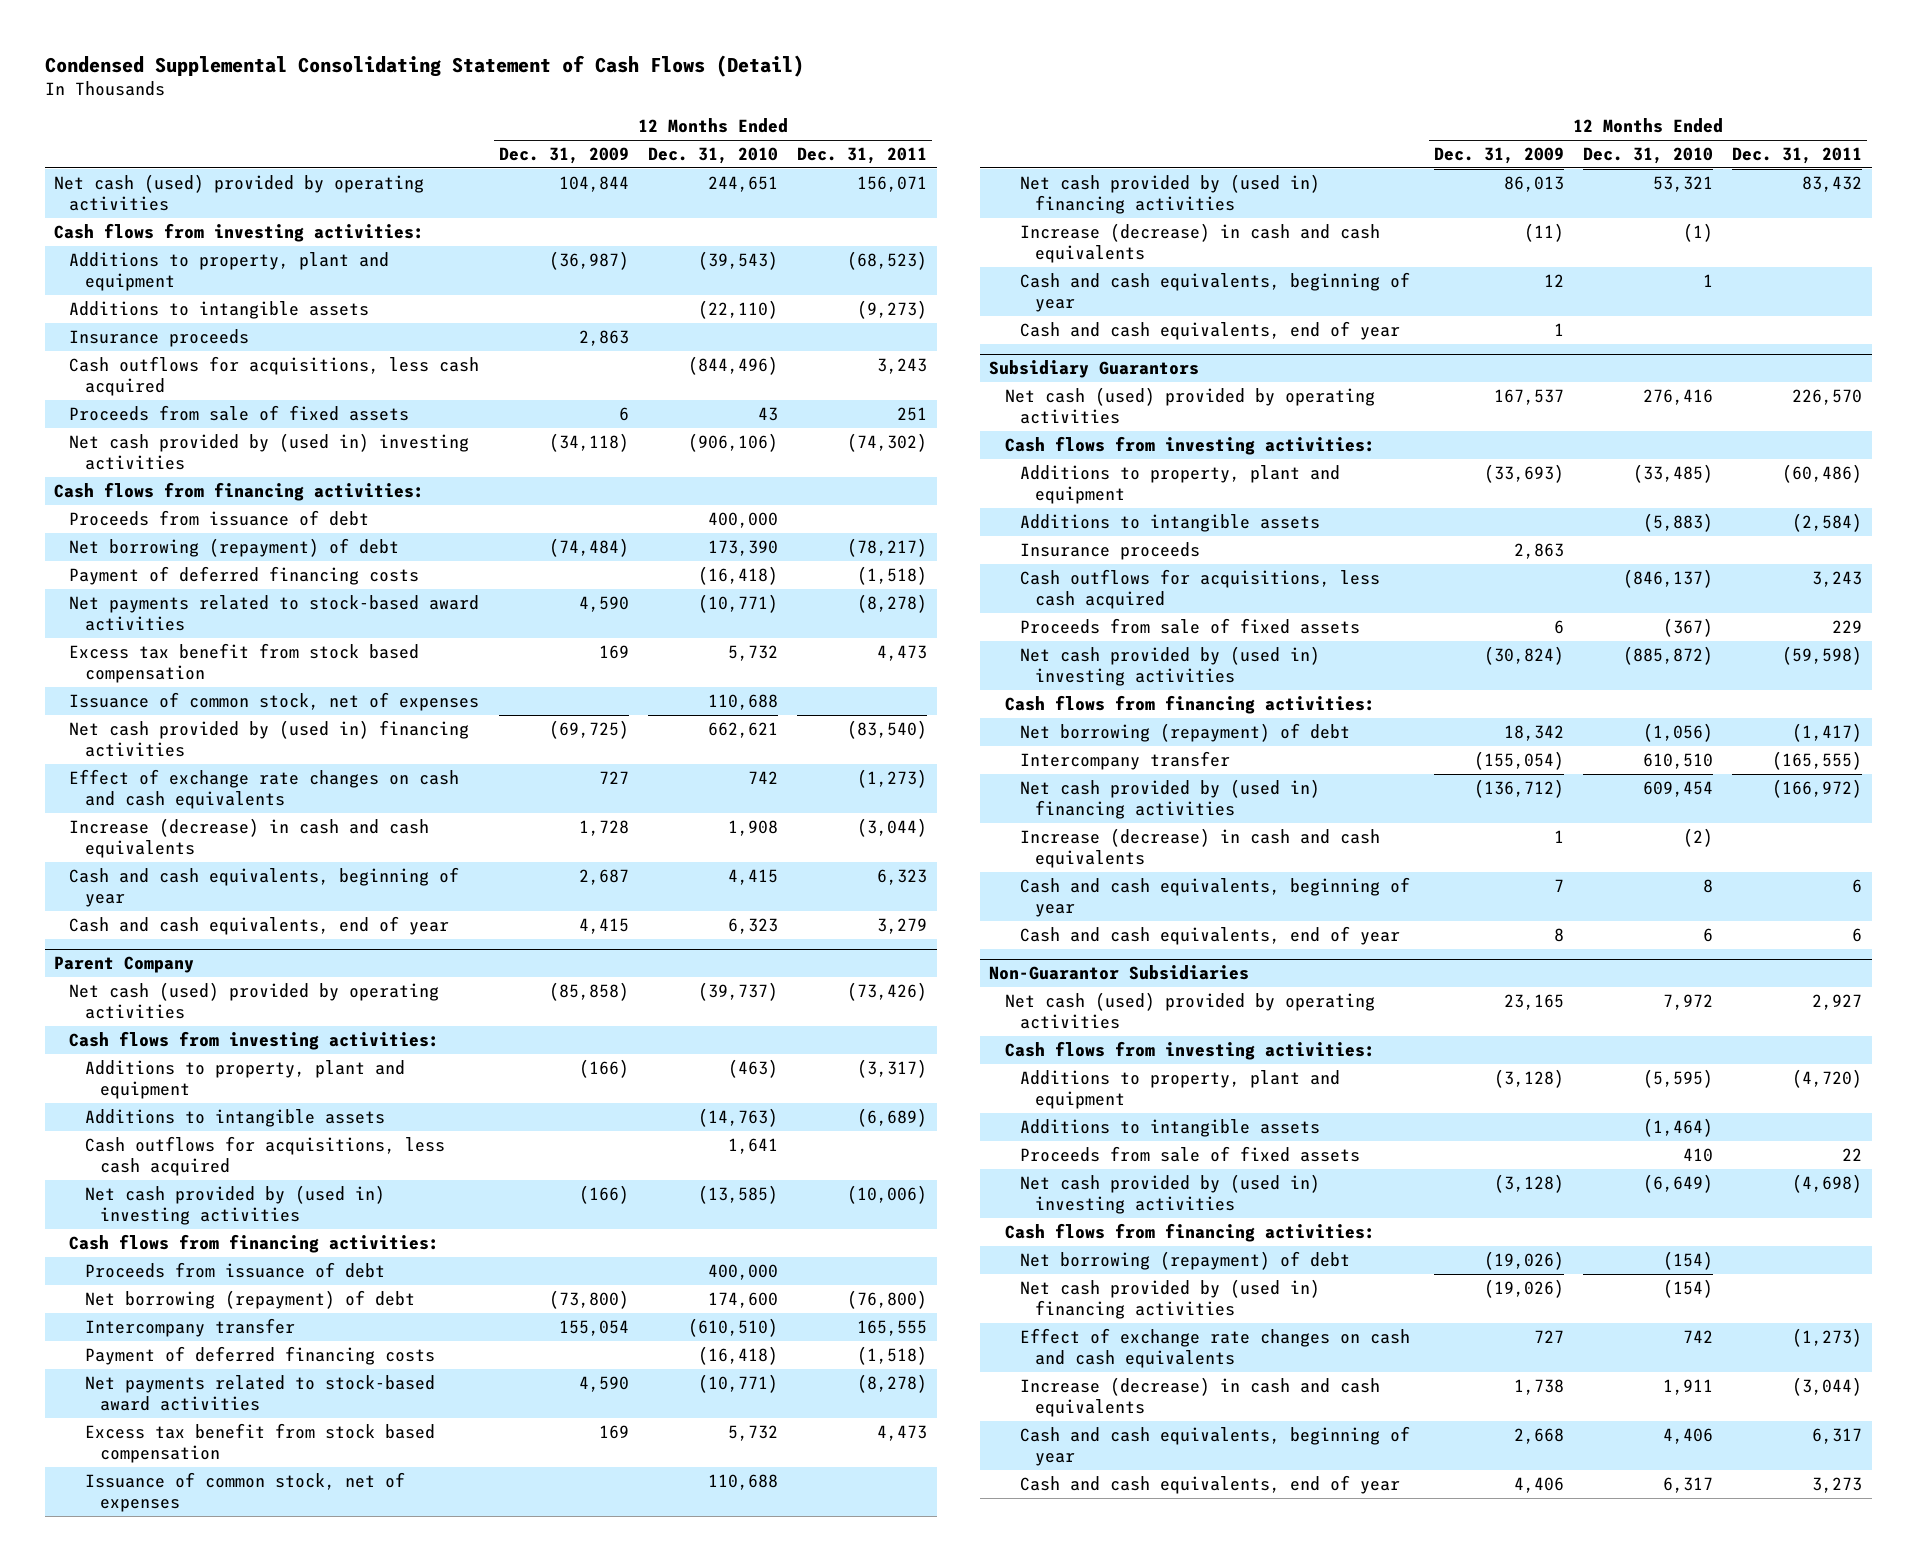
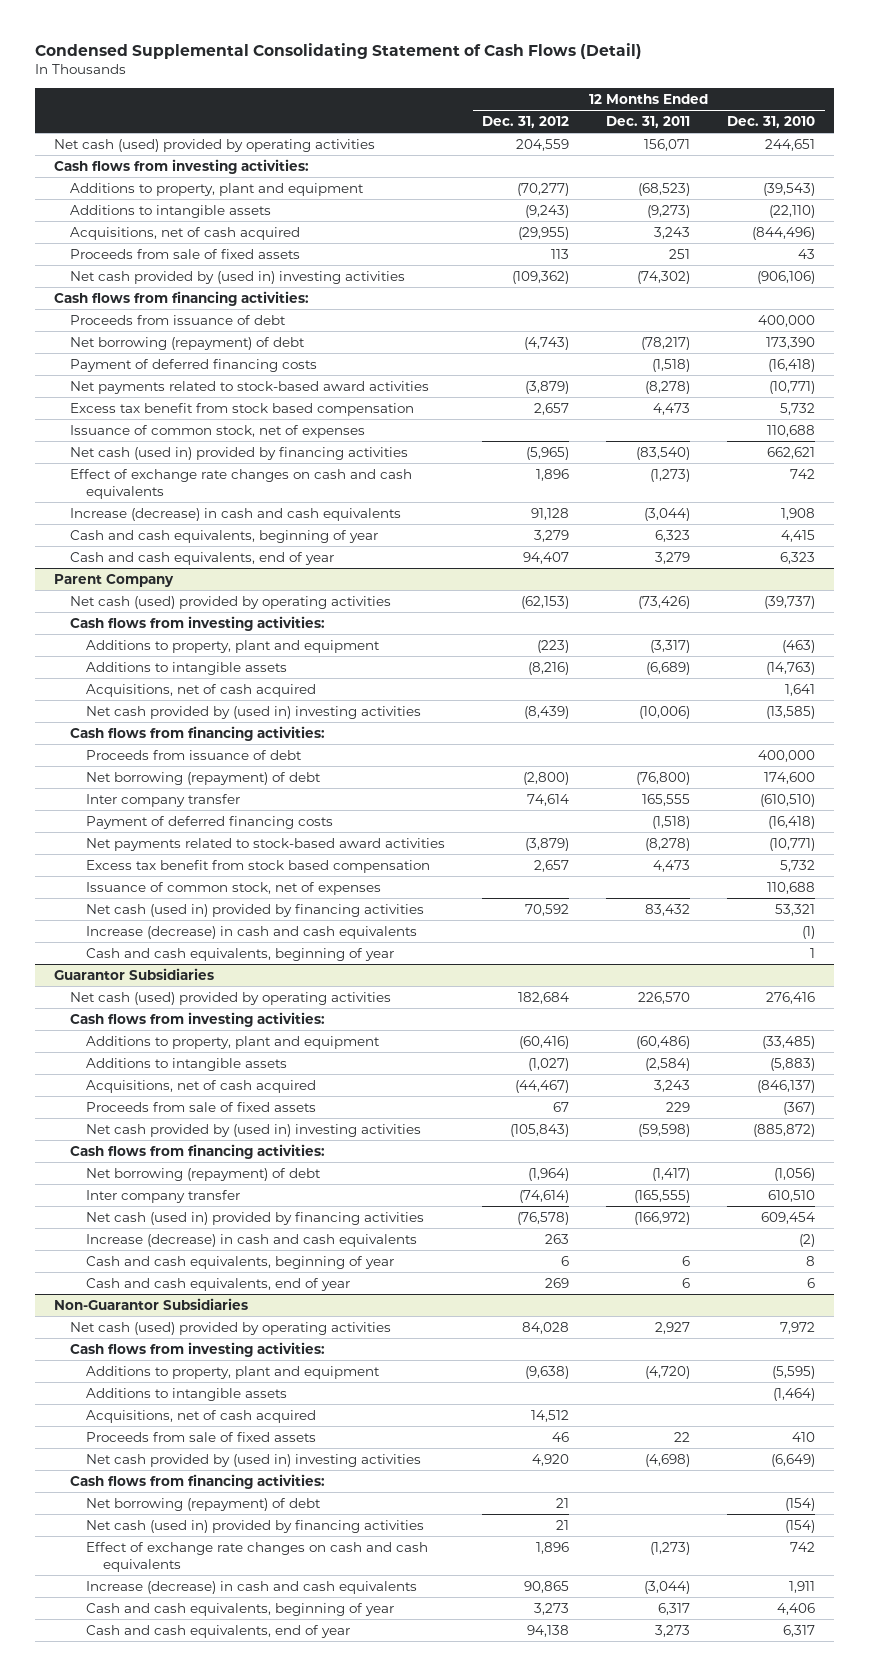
- | 12 Months Ended Dec. 31, 2009 | 12 Months Ended Dec. 31, 2010 | 12 Months Ended Dec. 31, 2011
+ | 12 Months Ended Dec. 31, 2012 | 12 Months Ended Dec. 31, 2011 | 12 Months Ended Dec. 31, 2010
- Insurance proceeds | 2,863 | |
- Cash outflows for acquisitions, less cash acquired | | (844,496) | 3,243
+ Acquisitions, net of cash acquired | (29,955) | 3,243 | (844,496)
- Net cash provided by (used in) financing activities | (69,725) | 662,621 | (83,540)
+ Net cash (used in) provided by financing activities | (5,965) | (83,540) | 662,621
@ Parent Company
- Cash outflows for acquisitions, less cash acquired | | 1,641 |
+ Acquisitions, net of cash acquired | | | 1,641
- Intercompany transfer | 155,054 | (610,510) | 165,555
+ Inter company transfer | 74,614 | 165,555 | (610,510)
- Net cash provided by (used in) financing activities | 86,013 | 53,321 | 83,432
+ Net cash (used in) provided by financing activities | 70,592 | 83,432 | 53,321
- Cash and cash equivalents, end of year | 1 | |
- Subsidiary Guarantors
+ Guarantor Subsidiaries
- Insurance proceeds | 2,863 | |
- Cash outflows for acquisitions, less cash acquired | | (846,137) | 3,243
+ Acquisitions, net of cash acquired | (44,467) | 3,243 | (846,137)
- Intercompany transfer | (155,054) | 610,510 | (165,555)
- Net cash provided by (used in) financing activities | (136,712) | 609,454 | (166,972)
+ Inter company transfer | (74,614) | (165,555) | 610,510
+ Net cash (used in) provided by financing activities | (76,578) | (166,972) | 609,454
@ Non-Guarantor Subsidiaries
+ Acquisitions, net of cash acquired | 14,512 | |
- Net cash provided by (used in) financing activities | (19,026) | (154) |
+ Net cash (used in) provided by financing activities | 21 | | (154)

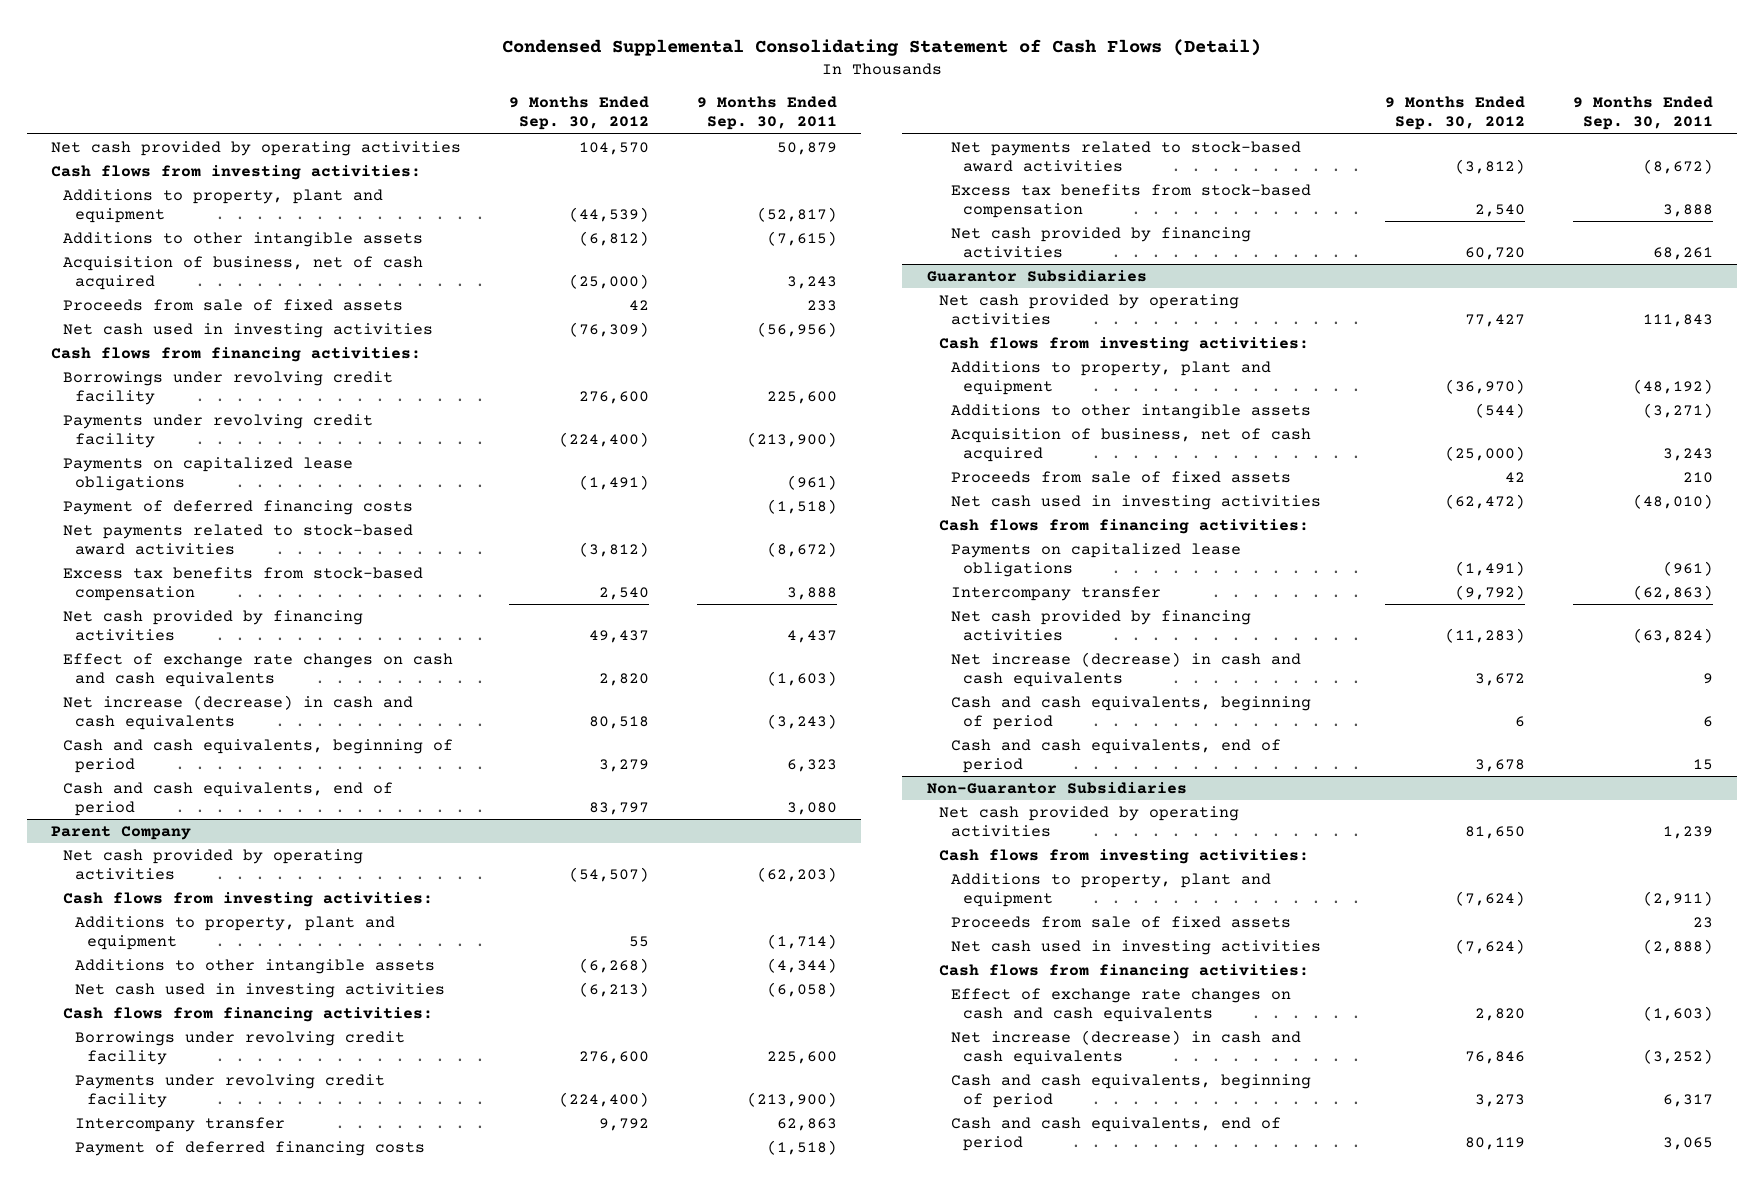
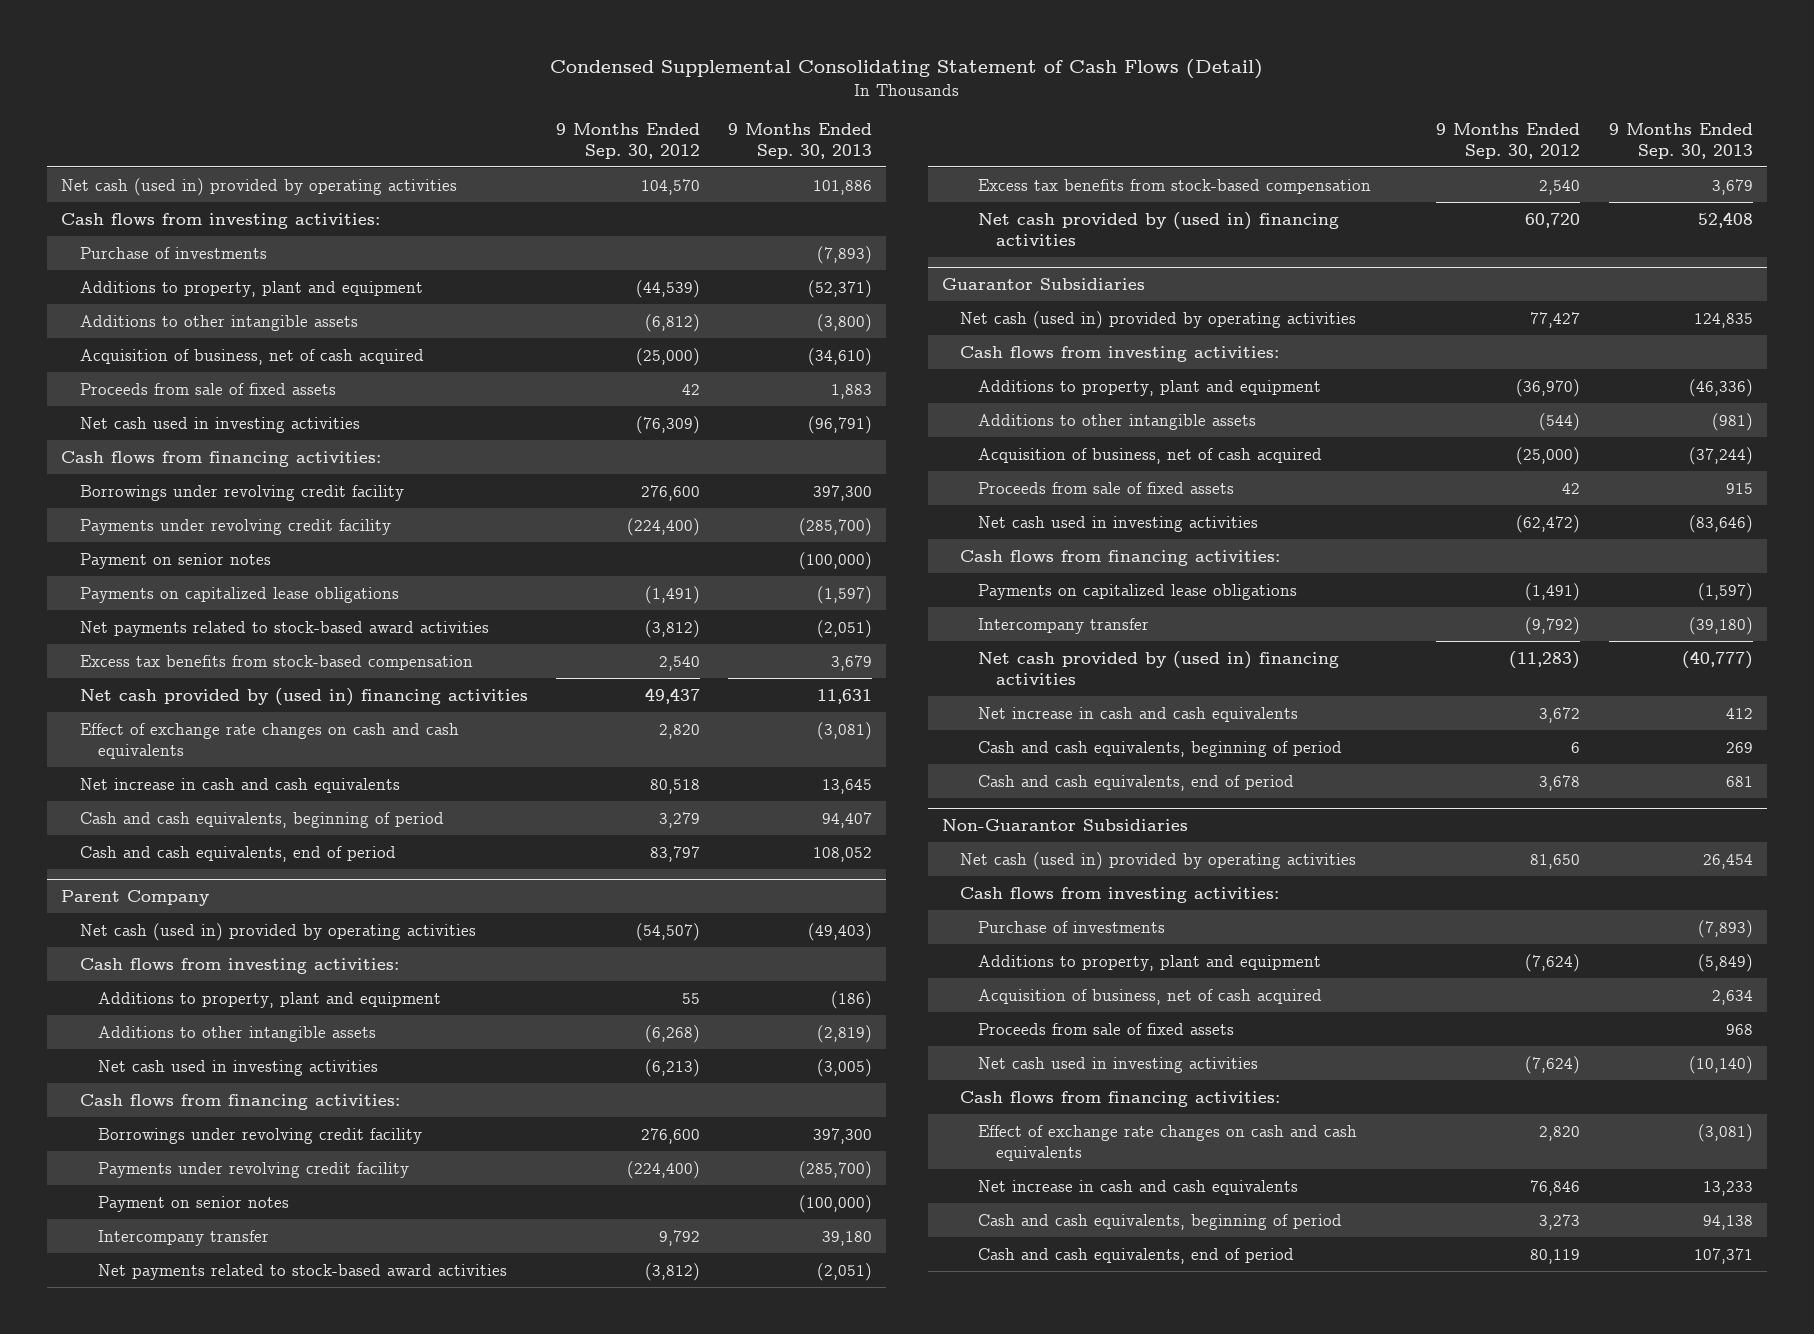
- | 9 Months Ended Sep. 30, 2012 | 9 Months Ended Sep. 30, 2011
+ | 9 Months Ended Sep. 30, 2012 | 9 Months Ended Sep. 30, 2013
- Net cash provided by operating activities | 104,570 | 50,879
+ Net cash (used in) provided by operating activities | 104,570 | 101,886
+ Purchase of investments | | (7,893)
+ Payment on senior notes | | (100,000)
- Payment of deferred financing costs | | (1,518)
- Net cash provided by financing activities | 49,437 | 4,437
+ Net cash provided by (used in) financing activities | 49,437 | 11,631
- Net increase (decrease) in cash and cash equivalents | 80,518 | (3,243)
+ Net increase in cash and cash equivalents | 80,518 | 13,645
@ Parent Company
- Net cash provided by operating activities | (54,507) | (62,203)
+ Net cash (used in) provided by operating activities | (54,507) | (49,403)
+ Payment on senior notes | | (100,000)
- Payment of deferred financing costs | | (1,518)
- Net cash provided by financing activities | 60,720 | 68,261
+ Net cash provided by (used in) financing activities | 60,720 | 52,408
@ Guarantor Subsidiaries
- Net cash provided by operating activities | 77,427 | 111,843
+ Net cash (used in) provided by operating activities | 77,427 | 124,835
- Net cash provided by financing activities | (11,283) | (63,824)
- Net increase (decrease) in cash and cash equivalents | 3,672 | 9
+ Net cash provided by (used in) financing activities | (11,283) | (40,777)
+ Net increase in cash and cash equivalents | 3,672 | 412
@ Non-Guarantor Subsidiaries
- Net cash provided by operating activities | 81,650 | 1,239
+ Net cash (used in) provided by operating activities | 81,650 | 26,454
+ Purchase of investments | | (7,893)
+ Acquisition of business, net of cash acquired | | 2,634
- Net increase (decrease) in cash and cash equivalents | 76,846 | (3,252)
+ Net increase in cash and cash equivalents | 76,846 | 13,233

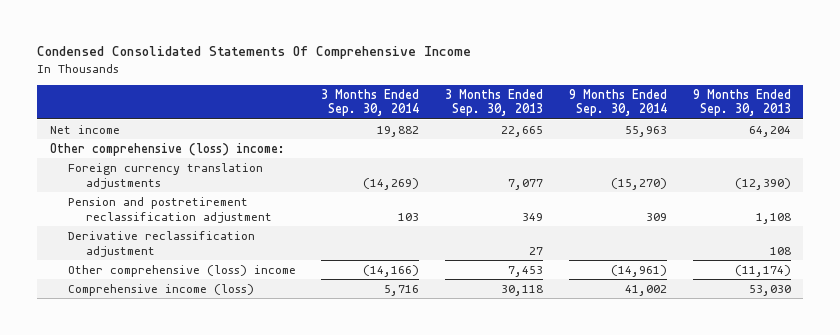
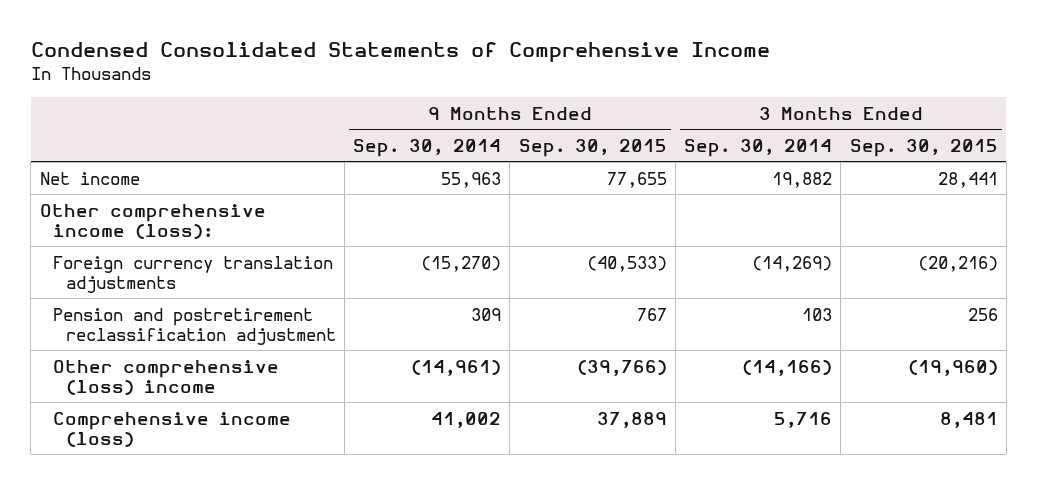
- Condensed Consolidated Statements Of Comprehensive Income
+ Condensed Consolidated Statements of Comprehensive Income
- | 3 Months Ended Sep. 30, 2014 | 3 Months Ended Sep. 30, 2013 | 9 Months Ended Sep. 30, 2014 | 9 Months Ended Sep. 30, 2013
+ | 9 Months Ended Sep. 30, 2014 | 9 Months Ended Sep. 30, 2015 | 3 Months Ended Sep. 30, 2014 | 3 Months Ended Sep. 30, 2015
- Other comprehensive (loss) income:
+ Other comprehensive income (loss):
- Derivative reclassification adjustment | | 27 | | 108

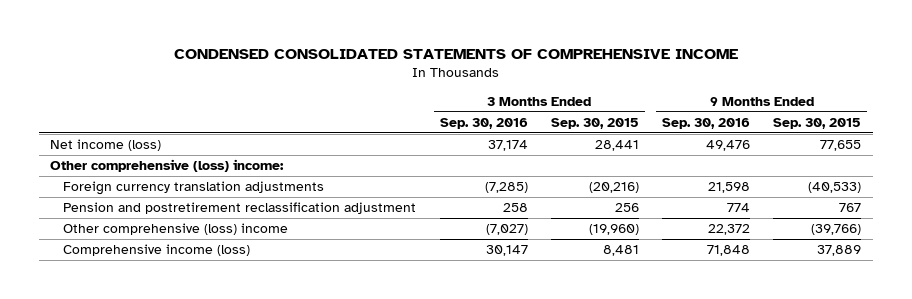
- Condensed Consolidated Statements of Comprehensive Income
+ CONDENSED CONSOLIDATED STATEMENTS OF COMPREHENSIVE INCOME
- | 9 Months Ended Sep. 30, 2014 | 9 Months Ended Sep. 30, 2015 | 3 Months Ended Sep. 30, 2014 | 3 Months Ended Sep. 30, 2015
+ | 3 Months Ended Sep. 30, 2016 | 3 Months Ended Sep. 30, 2015 | 9 Months Ended Sep. 30, 2016 | 9 Months Ended Sep. 30, 2015
- Net income | 55,963 | 77,655 | 19,882 | 28,441
- Other comprehensive income (loss):
+ Net income (loss) | 37,174 | 28,441 | 49,476 | 77,655
+ Other comprehensive (loss) income:

